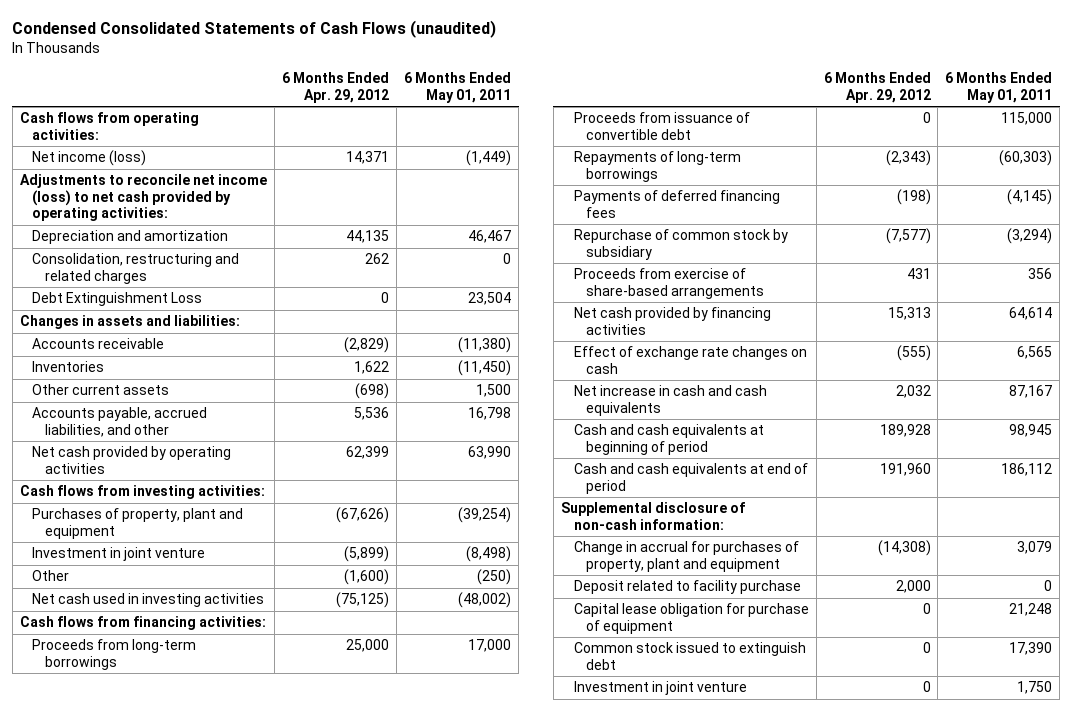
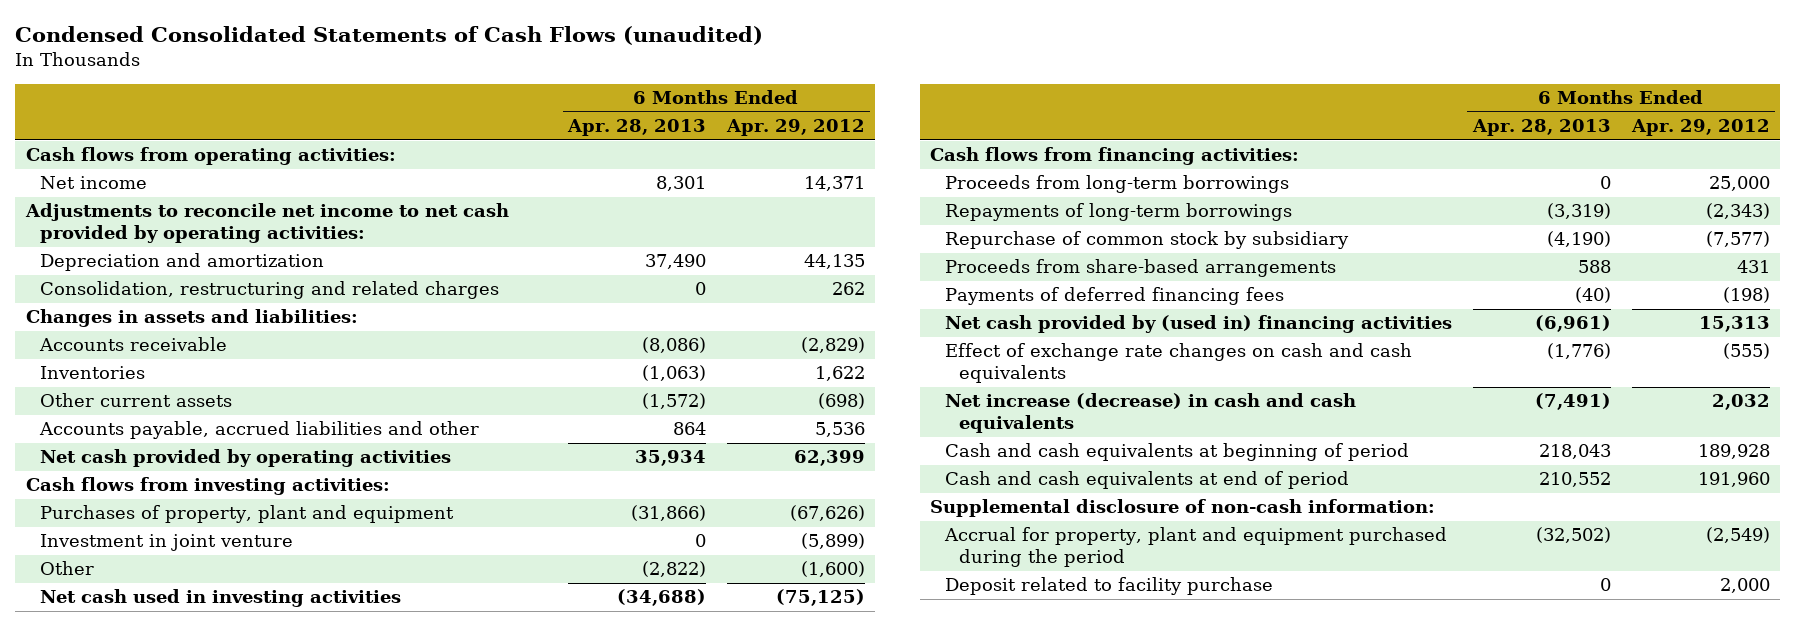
- | 6 Months Ended Apr. 29, 2012 | 6 Months Ended May 01, 2011
+ | 6 Months Ended Apr. 28, 2013 | 6 Months Ended Apr. 29, 2012
- Net income (loss) | 14,371 | (1,449)
- Adjustments to reconcile net income (loss) to net cash provided by operating activities:
+ Net income | 8,301 | 14,371
+ Adjustments to reconcile net income to net cash provided by operating activities:
- Debt Extinguishment Loss | 0 | 23,504
- Accounts payable, accrued liabilities, and other | 5,536 | 16,798
+ Accounts payable, accrued liabilities and other | 864 | 5,536
- Proceeds from issuance of convertible debt | 0 | 115,000
- Proceeds from exercise of share-based arrangements | 431 | 356
- Net cash provided by financing activities | 15,313 | 64,614
- Effect of exchange rate changes on cash | (555) | 6,565
- Net increase in cash and cash equivalents | 2,032 | 87,167
+ Proceeds from share-based arrangements | 588 | 431
moved down: Payments of deferred financing fees | (40) | (198)
+ Net cash provided by (used in) financing activities | (6,961) | 15,313
+ Effect of exchange rate changes on cash and cash equivalents | (1,776) | (555)
+ Net increase (decrease) in cash and cash equivalents | (7,491) | 2,032
- Change in accrual for purchases of property, plant and equipment | (14,308) | 3,079
+ Accrual for property, plant and equipment purchased during the period | (32,502) | (2,549)
- Capital lease obligation for purchase of equipment | 0 | 21,248
- Common stock issued to extinguish debt | 0 | 17,390
- Investment in joint venture | 0 | 1,750

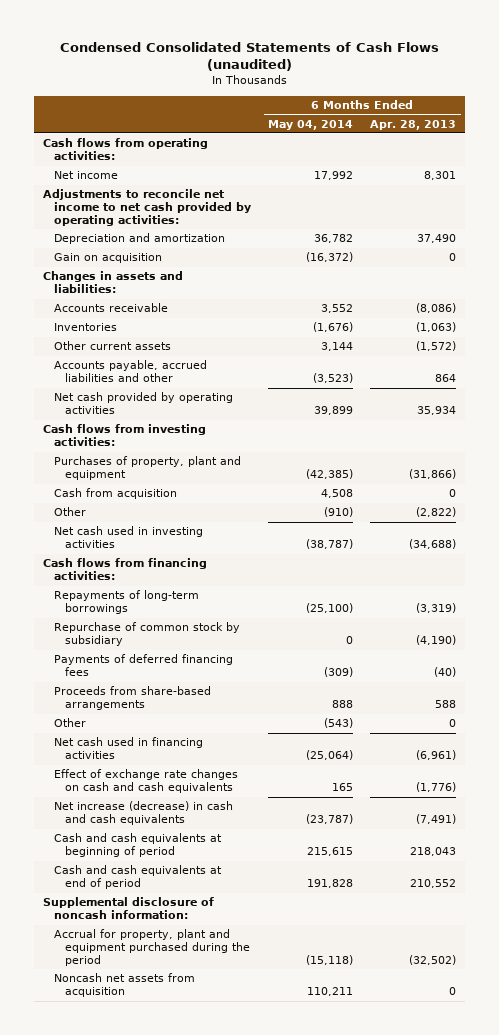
- | 6 Months Ended Apr. 28, 2013 | 6 Months Ended Apr. 29, 2012
+ | 6 Months Ended May 04, 2014 | 6 Months Ended Apr. 28, 2013
- Consolidation, restructuring and related charges | 0 | 262
+ Gain on acquisition | (16,372) | 0
- Investment in joint venture | 0 | (5,899)
+ Cash from acquisition | 4,508 | 0
- Proceeds from long-term borrowings | 0 | 25,000
- Net cash provided by (used in) financing activities | (6,961) | 15,313
moved down: Proceeds from share-based arrangements | 888 | 588
+ Other | (543) | 0
+ Net cash used in financing activities | (25,064) | (6,961)
- Supplemental disclosure of non-cash information:
+ Supplemental disclosure of noncash information:
- Deposit related to facility purchase | 0 | 2,000
+ Noncash net assets from acquisition | 110,211 | 0

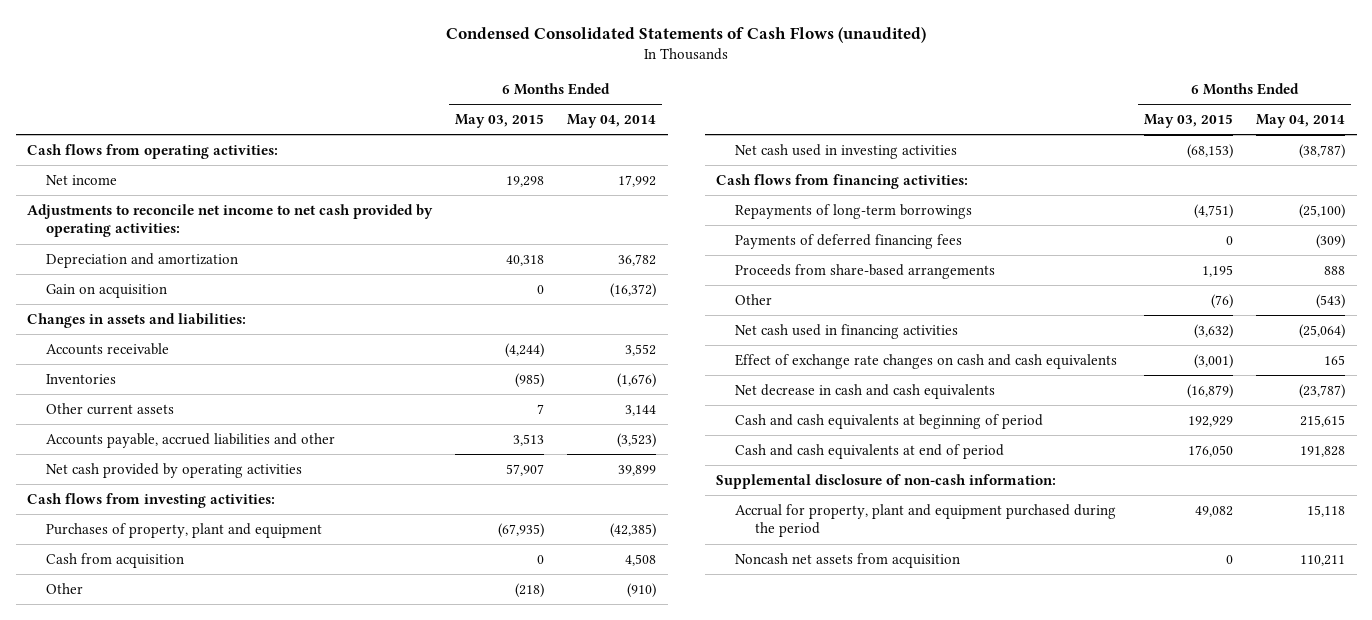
- | 6 Months Ended May 04, 2014 | 6 Months Ended Apr. 28, 2013
+ | 6 Months Ended May 03, 2015 | 6 Months Ended May 04, 2014
- Repurchase of common stock by subsidiary | 0 | (4,190)
- Net increase (decrease) in cash and cash equivalents | (23,787) | (7,491)
+ Net decrease in cash and cash equivalents | (16,879) | (23,787)
- Supplemental disclosure of noncash information:
- Accrual for property, plant and equipment purchased during the period | (15,118) | (32,502)
+ Supplemental disclosure of non-cash information:
+ Accrual for property, plant and equipment purchased during the period | 49,082 | 15,118

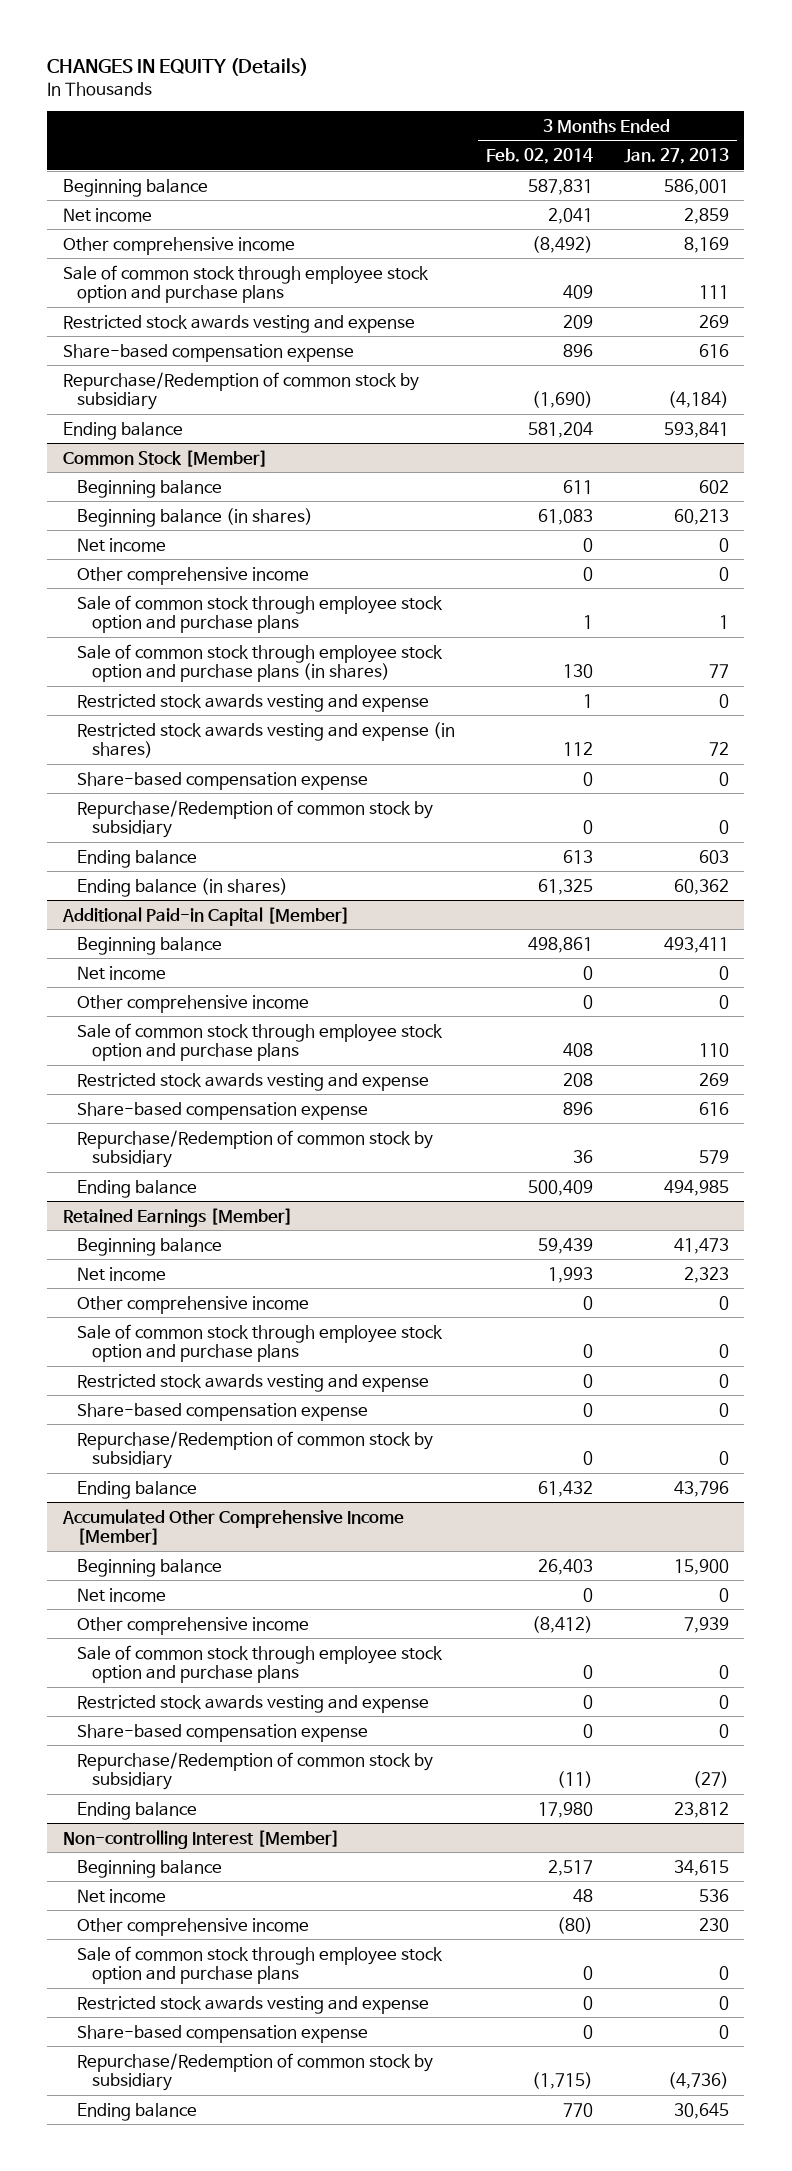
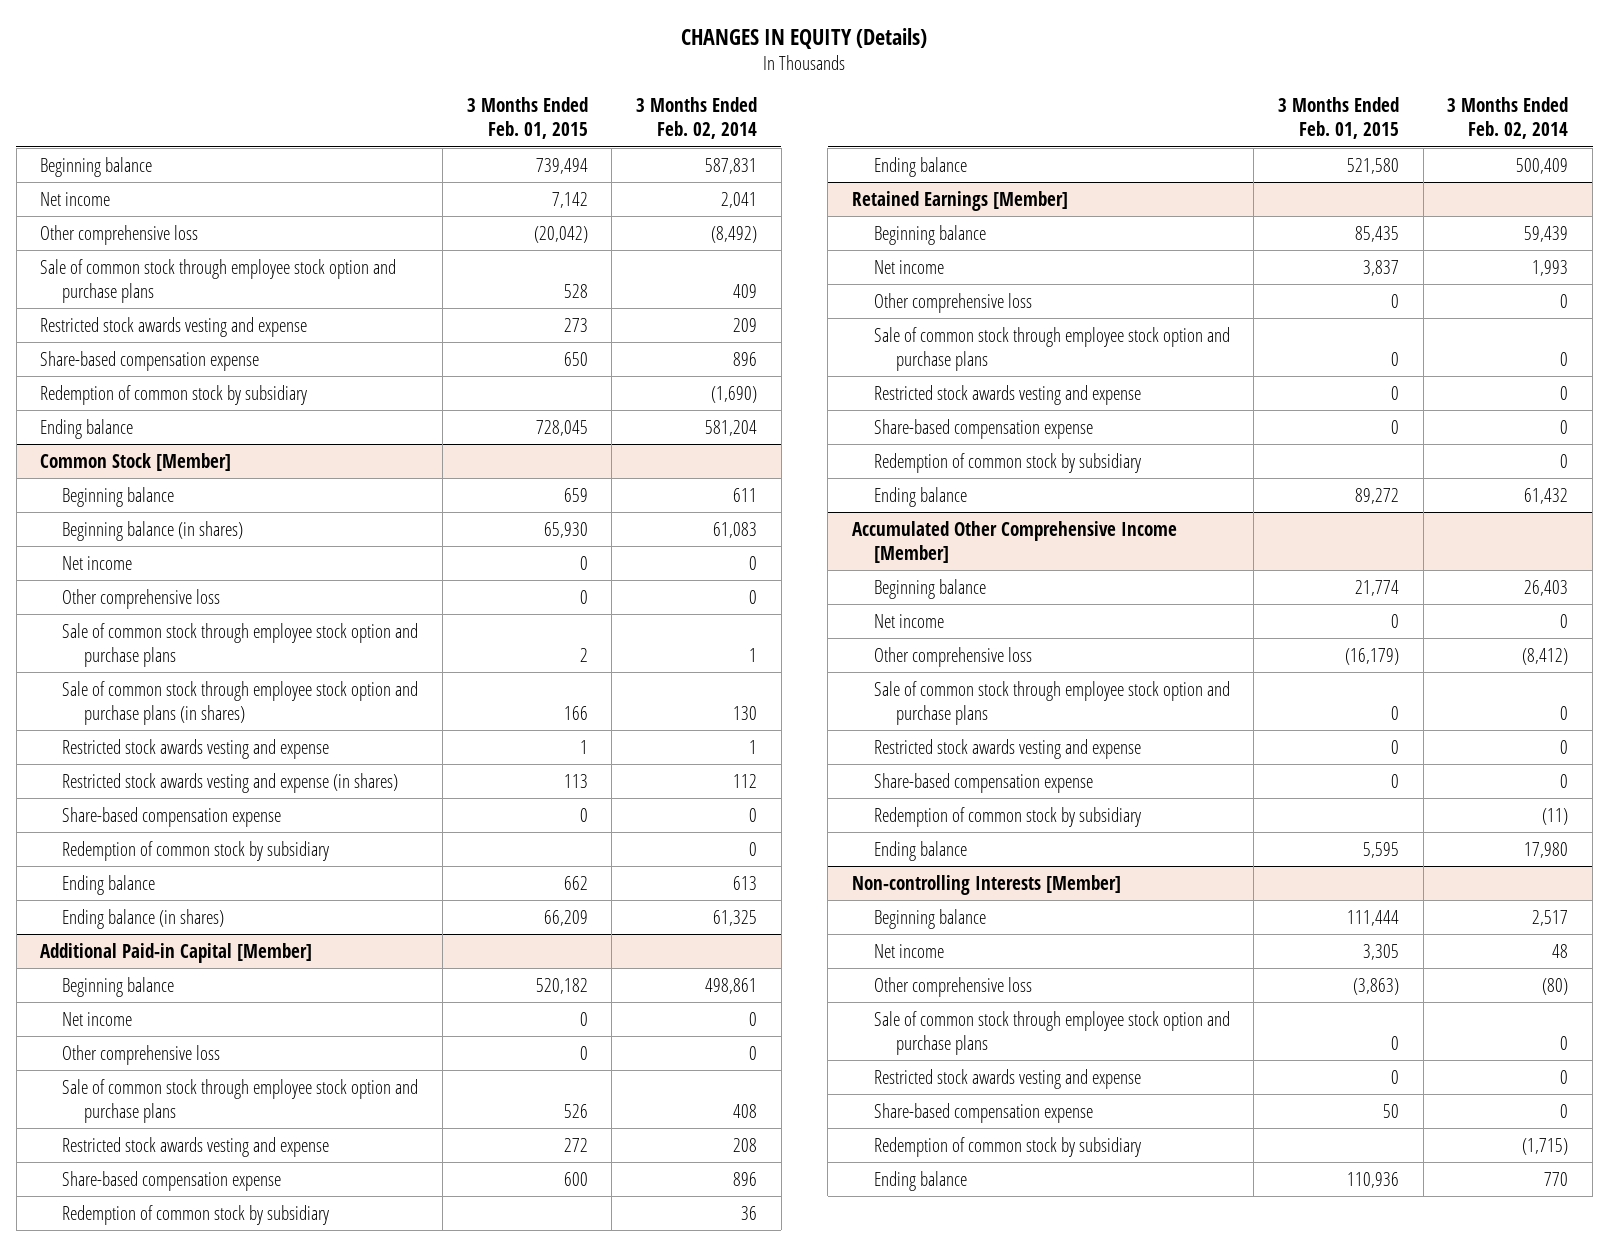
- | 3 Months Ended Feb. 02, 2014 | 3 Months Ended Jan. 27, 2013
+ | 3 Months Ended Feb. 01, 2015 | 3 Months Ended Feb. 02, 2014
- Other comprehensive income | (8,492) | 8,169
+ Other comprehensive loss | (20,042) | (8,492)
- Repurchase/Redemption of common stock by subsidiary | (1,690) | (4,184)
+ Redemption of common stock by subsidiary | | (1,690)
@ Common Stock [Member]
- Other comprehensive income | 0 | 0
+ Other comprehensive loss | 0 | 0
- Repurchase/Redemption of common stock by subsidiary | 0 | 0
+ Redemption of common stock by subsidiary | | 0
@ Additional Paid-in Capital [Member]
- Other comprehensive income | 0 | 0
+ Other comprehensive loss | 0 | 0
- Repurchase/Redemption of common stock by subsidiary | 36 | 579
+ Redemption of common stock by subsidiary | | 36
@ Retained Earnings [Member]
- Other comprehensive income | 0 | 0
+ Other comprehensive loss | 0 | 0
- Repurchase/Redemption of common stock by subsidiary | 0 | 0
+ Redemption of common stock by subsidiary | | 0
@ Accumulated Other Comprehensive Income [Member]
- Other comprehensive income | (8,412) | 7,939
+ Other comprehensive loss | (16,179) | (8,412)
- Repurchase/Redemption of common stock by subsidiary | (11) | (27)
+ Redemption of common stock by subsidiary | | (11)
- Non-controlling Interest [Member]
+ Non-controlling Interests [Member]
- Other comprehensive income | (80) | 230
+ Other comprehensive loss | (3,863) | (80)
- Repurchase/Redemption of common stock by subsidiary | (1,715) | (4,736)
+ Redemption of common stock by subsidiary | | (1,715)

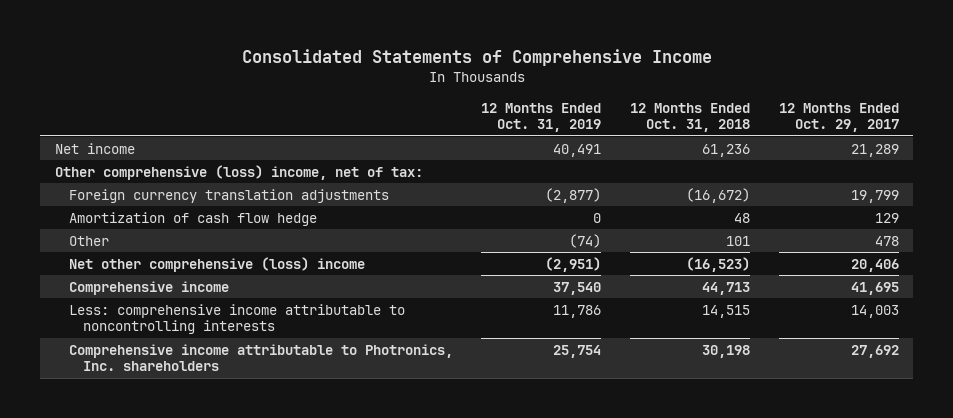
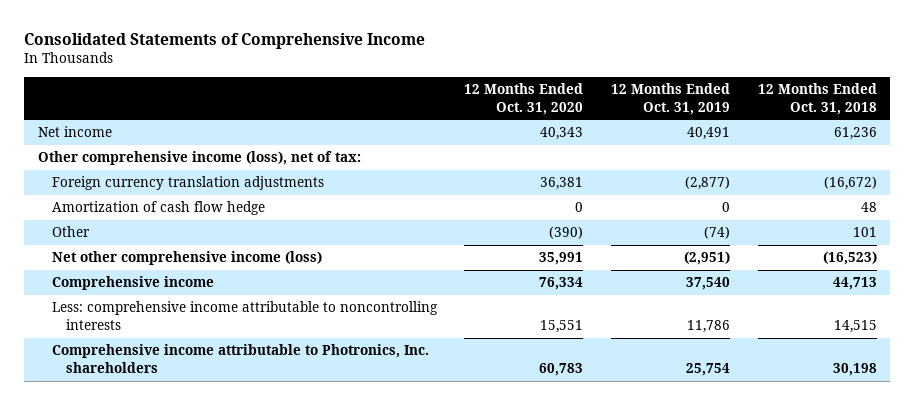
- | 12 Months Ended Oct. 31, 2019 | 12 Months Ended Oct. 31, 2018 | 12 Months Ended Oct. 29, 2017
+ | 12 Months Ended Oct. 31, 2020 | 12 Months Ended Oct. 31, 2019 | 12 Months Ended Oct. 31, 2018
- Other comprehensive (loss) income, net of tax:
+ Other comprehensive income (loss), net of tax:
- Net other comprehensive (loss) income | (2,951) | (16,523) | 20,406
+ Net other comprehensive income (loss) | 35,991 | (2,951) | (16,523)

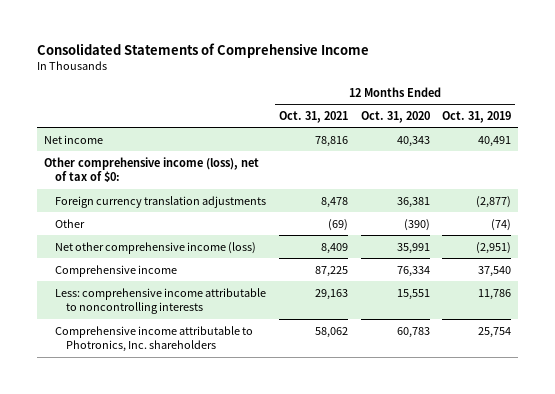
- | 12 Months Ended Oct. 31, 2020 | 12 Months Ended Oct. 31, 2019 | 12 Months Ended Oct. 31, 2018
+ | 12 Months Ended Oct. 31, 2021 | 12 Months Ended Oct. 31, 2020 | 12 Months Ended Oct. 31, 2019
- Other comprehensive income (loss), net of tax:
+ Other comprehensive income (loss), net of tax of $0:
- Amortization of cash flow hedge | 0 | 0 | 48

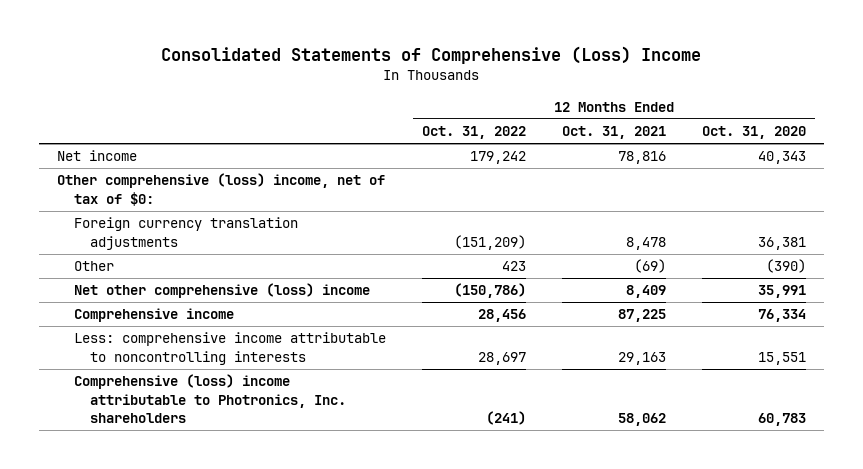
- Consolidated Statements of Comprehensive Income
+ Consolidated Statements of Comprehensive (Loss) Income
- | 12 Months Ended Oct. 31, 2021 | 12 Months Ended Oct. 31, 2020 | 12 Months Ended Oct. 31, 2019
+ | 12 Months Ended Oct. 31, 2022 | 12 Months Ended Oct. 31, 2021 | 12 Months Ended Oct. 31, 2020
- Other comprehensive income (loss), net of tax of $0:
+ Other comprehensive (loss) income, net of tax of $0:
- Net other comprehensive income (loss) | 8,409 | 35,991 | (2,951)
+ Net other comprehensive (loss) income | (150,786) | 8,409 | 35,991
- Comprehensive income attributable to Photronics, Inc. shareholders | 58,062 | 60,783 | 25,754
+ Comprehensive (loss) income attributable to Photronics, Inc. shareholders | (241) | 58,062 | 60,783

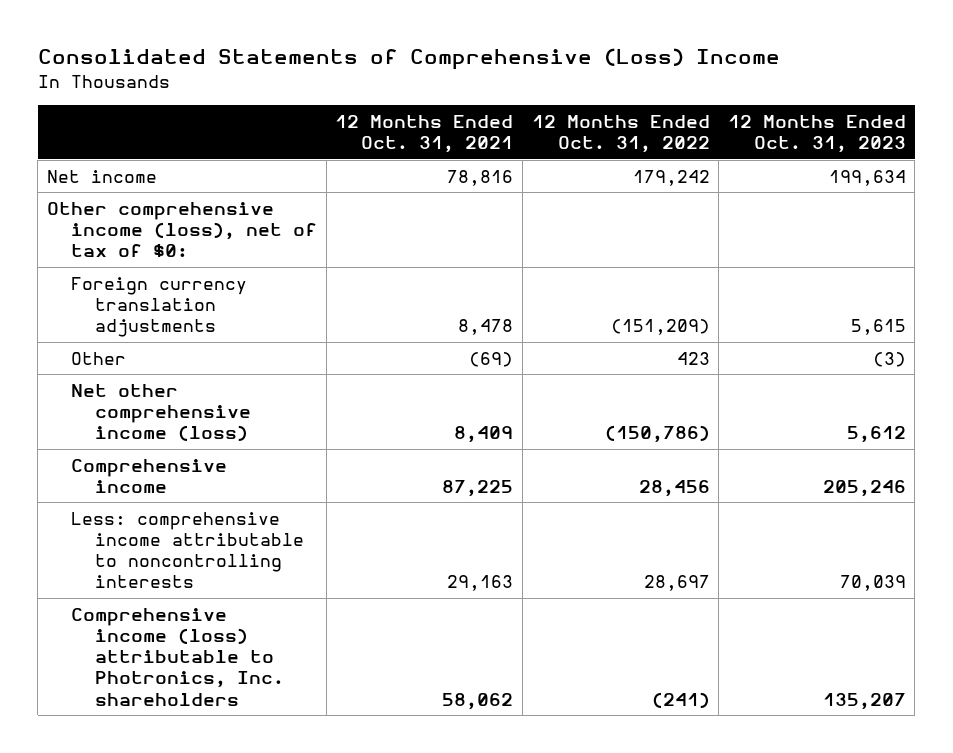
- | 12 Months Ended Oct. 31, 2022 | 12 Months Ended Oct. 31, 2021 | 12 Months Ended Oct. 31, 2020
+ | 12 Months Ended Oct. 31, 2021 | 12 Months Ended Oct. 31, 2022 | 12 Months Ended Oct. 31, 2023
- Other comprehensive (loss) income, net of tax of $0:
+ Other comprehensive income (loss), net of tax of $0:
- Net other comprehensive (loss) income | (150,786) | 8,409 | 35,991
+ Net other comprehensive income (loss) | 8,409 | (150,786) | 5,612
- Comprehensive (loss) income attributable to Photronics, Inc. shareholders | (241) | 58,062 | 60,783
+ Comprehensive income (loss) attributable to Photronics, Inc. shareholders | 58,062 | (241) | 135,207

